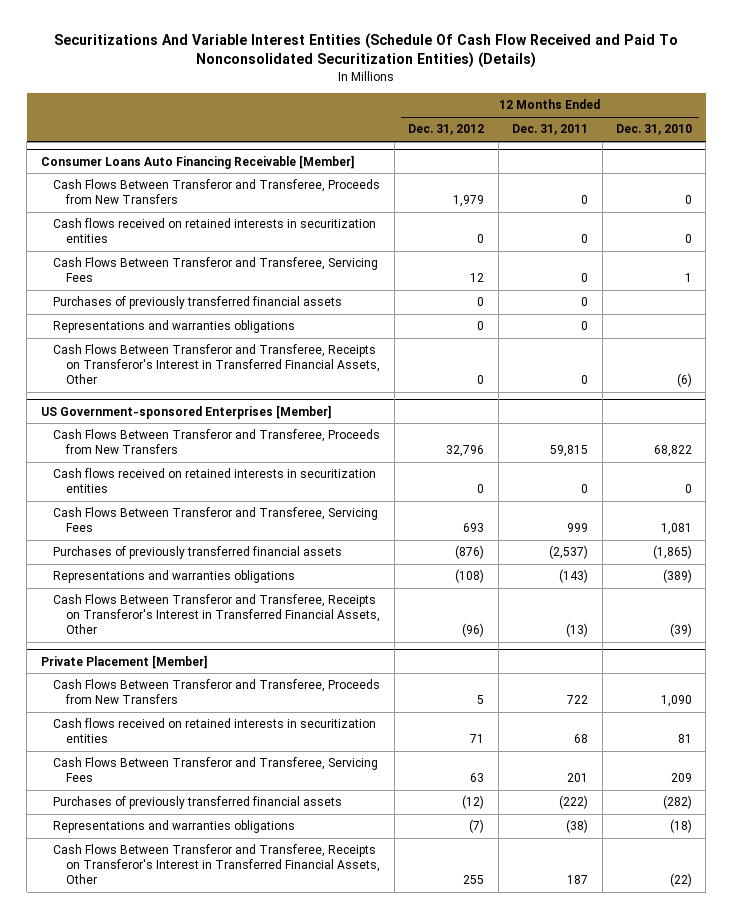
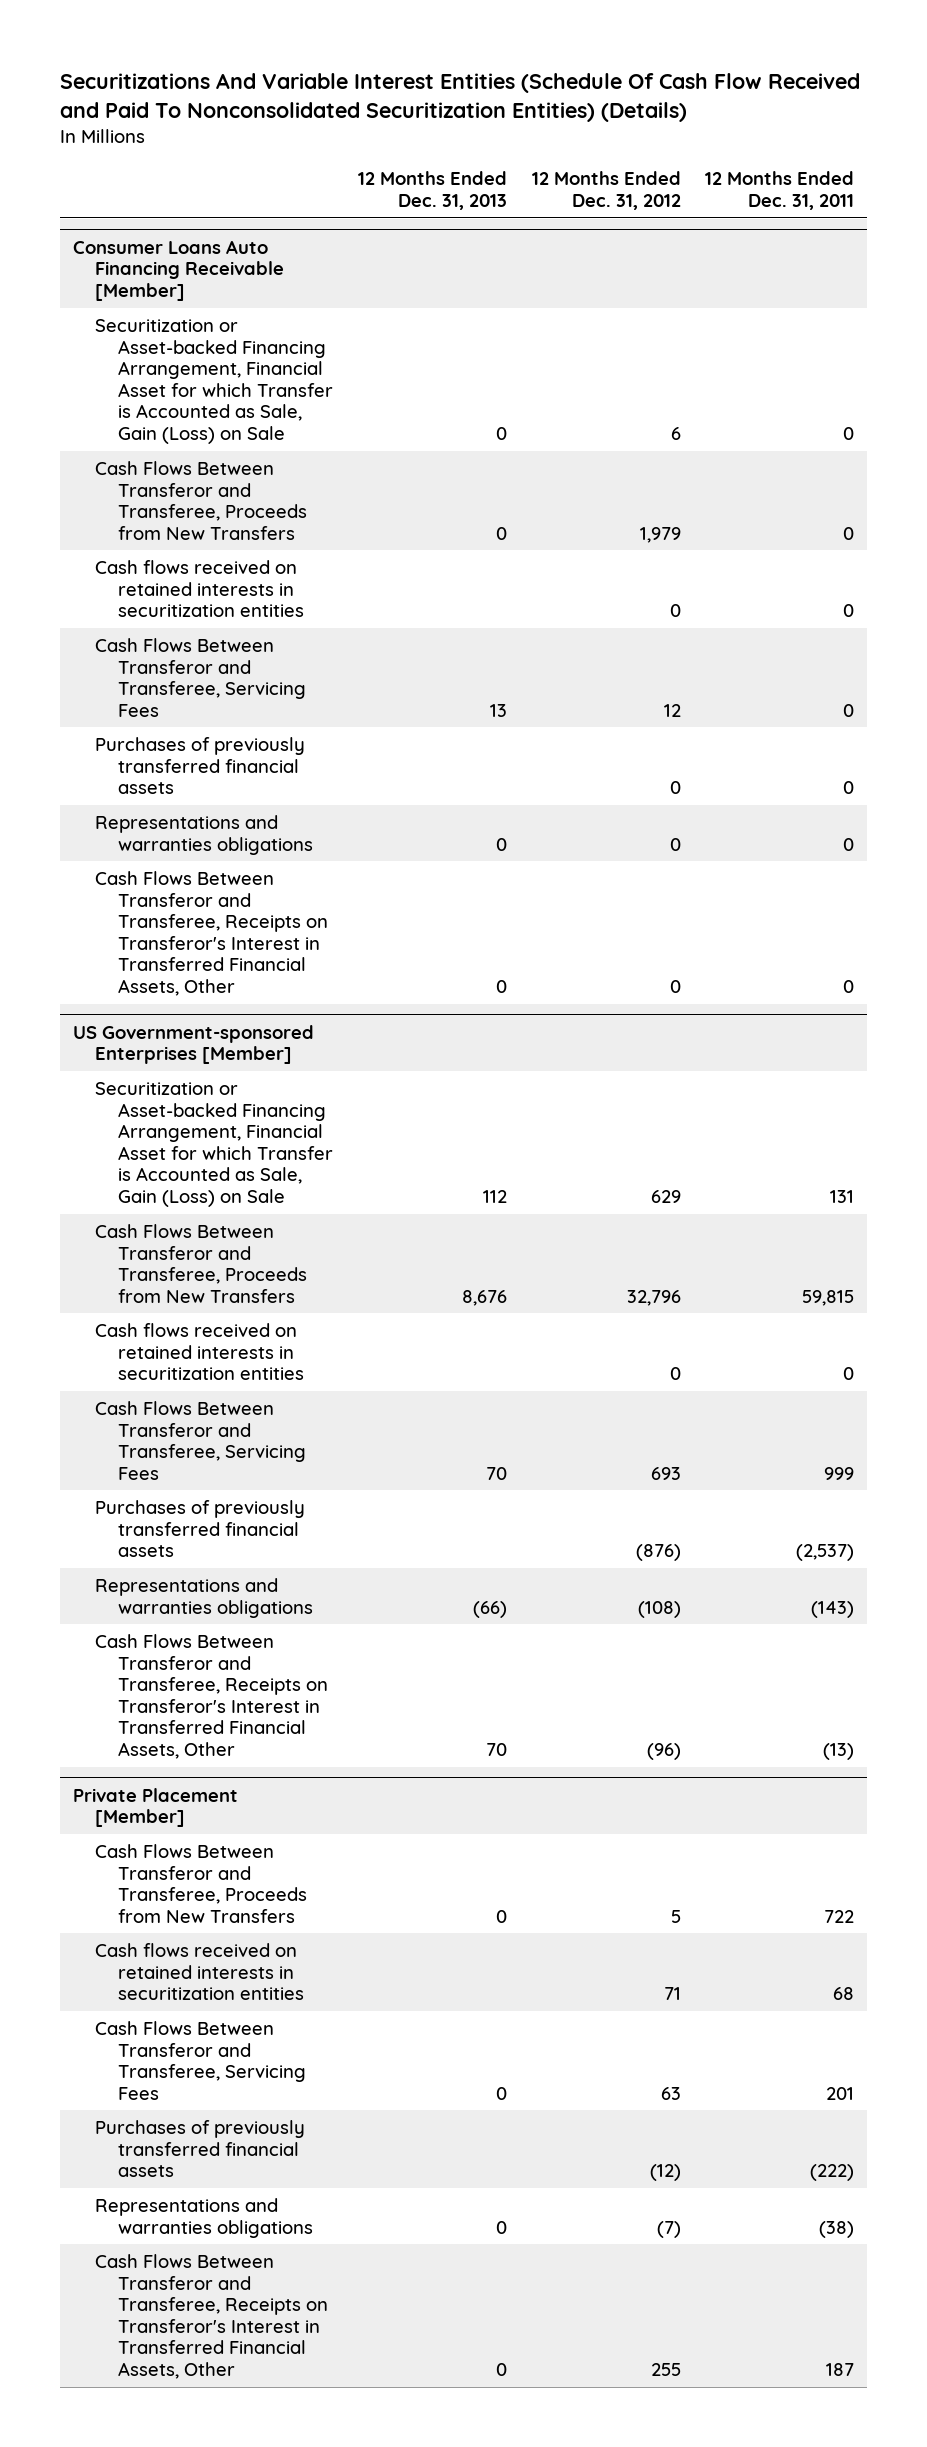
- | 12 Months Ended Dec. 31, 2012 | 12 Months Ended Dec. 31, 2011 | 12 Months Ended Dec. 31, 2010
+ | 12 Months Ended Dec. 31, 2013 | 12 Months Ended Dec. 31, 2012 | 12 Months Ended Dec. 31, 2011
@ Consumer Loans Auto Financing Receivable [Member]
+ Securitization or Asset-backed Financing Arrangement, Financial Asset for which Transfer is Accounted as Sale, Gain (Loss) on Sale | 0 | 6 | 0
@ US Government-sponsored Enterprises [Member]
+ Securitization or Asset-backed Financing Arrangement, Financial Asset for which Transfer is Accounted as Sale, Gain (Loss) on Sale | 112 | 629 | 131

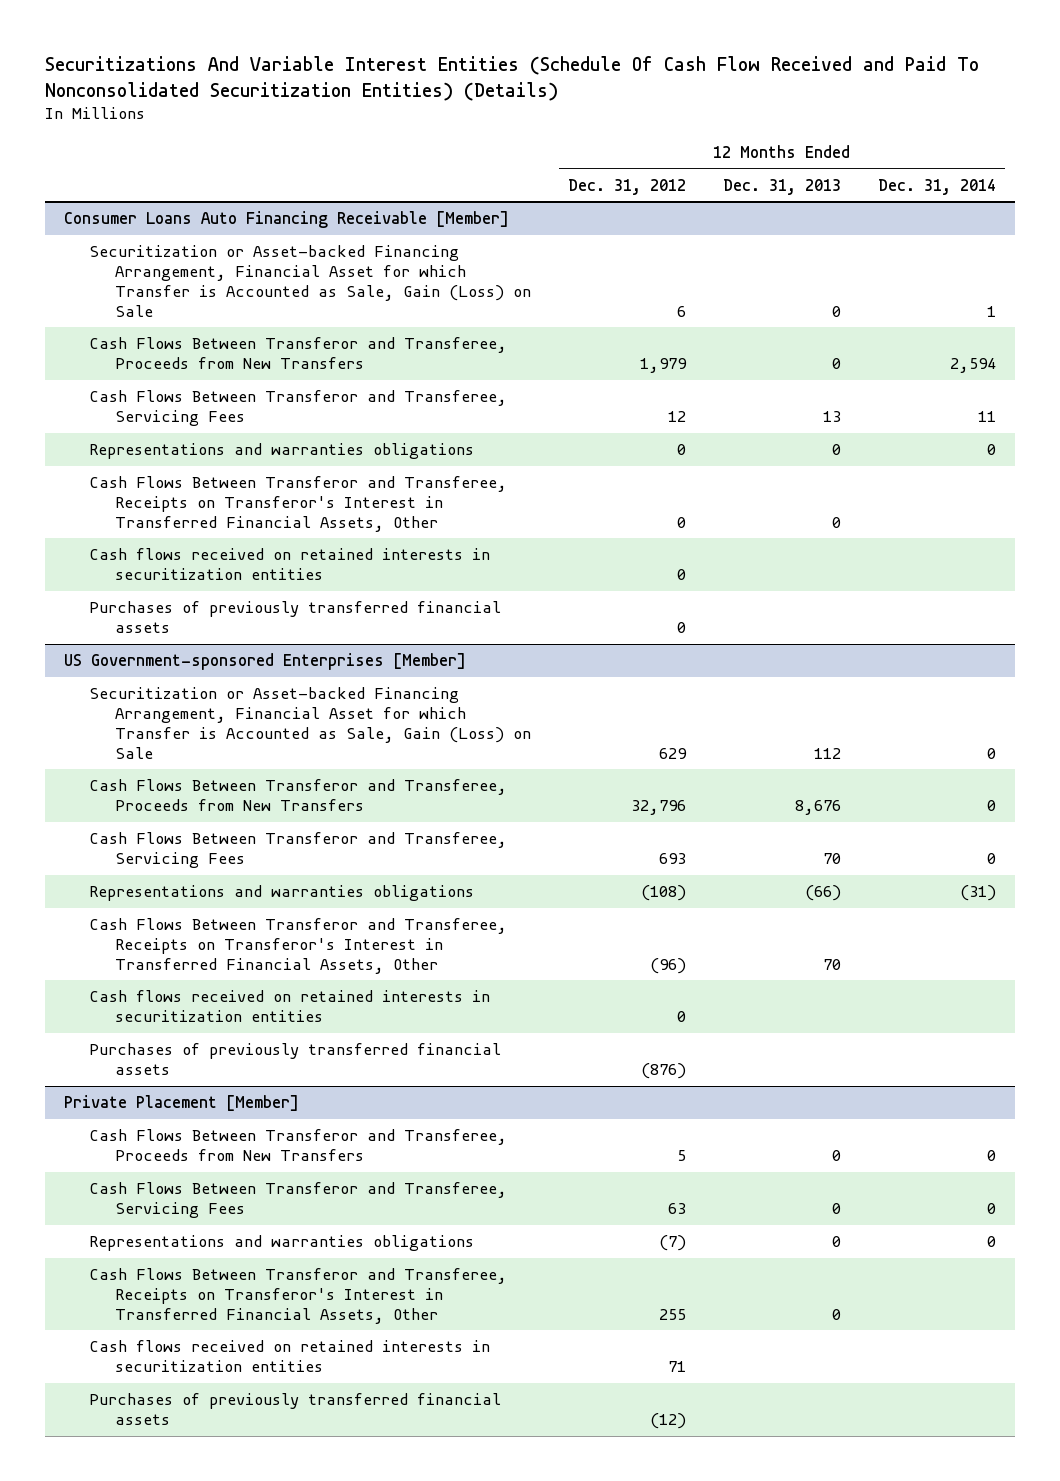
- | 12 Months Ended Dec. 31, 2013 | 12 Months Ended Dec. 31, 2012 | 12 Months Ended Dec. 31, 2011
+ | 12 Months Ended Dec. 31, 2012 | 12 Months Ended Dec. 31, 2013 | 12 Months Ended Dec. 31, 2014
@ Consumer Loans Auto Financing Receivable [Member]
moved down: Cash flows received on retained interests in securitization entities | 0 | |
moved down: Purchases of previously transferred financial assets | 0 | |
@ US Government-sponsored Enterprises [Member]
moved down: Cash flows received on retained interests in securitization entities | 0 | |
moved down: Purchases of previously transferred financial assets | (876) | |
@ Private Placement [Member]
moved down: Cash flows received on retained interests in securitization entities | 71 | |
moved down: Purchases of previously transferred financial assets | (12) | |

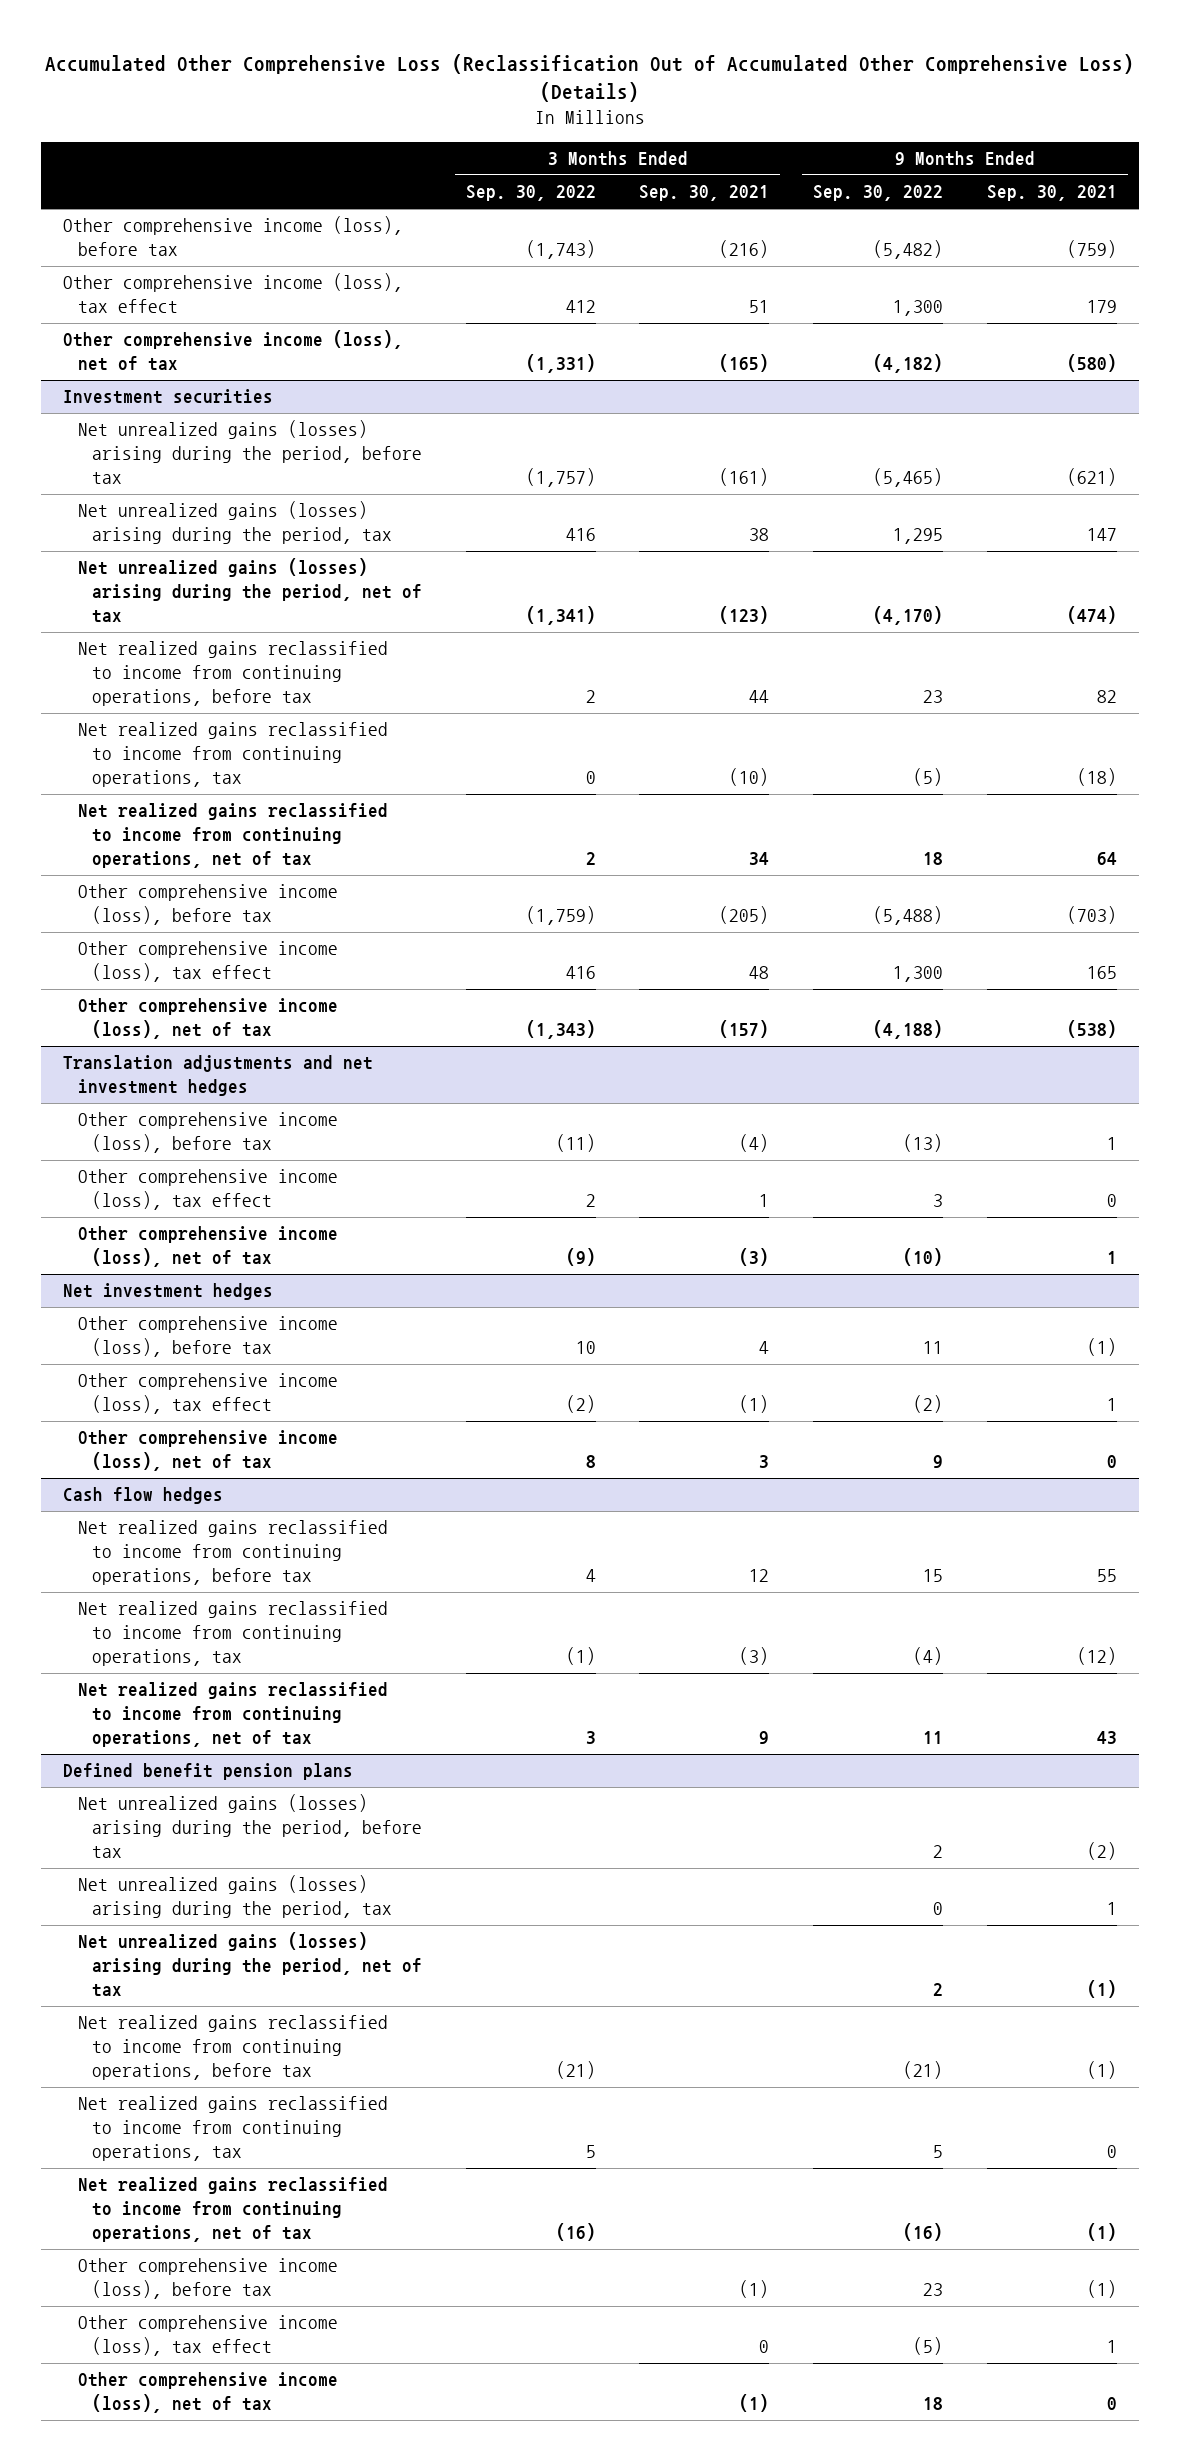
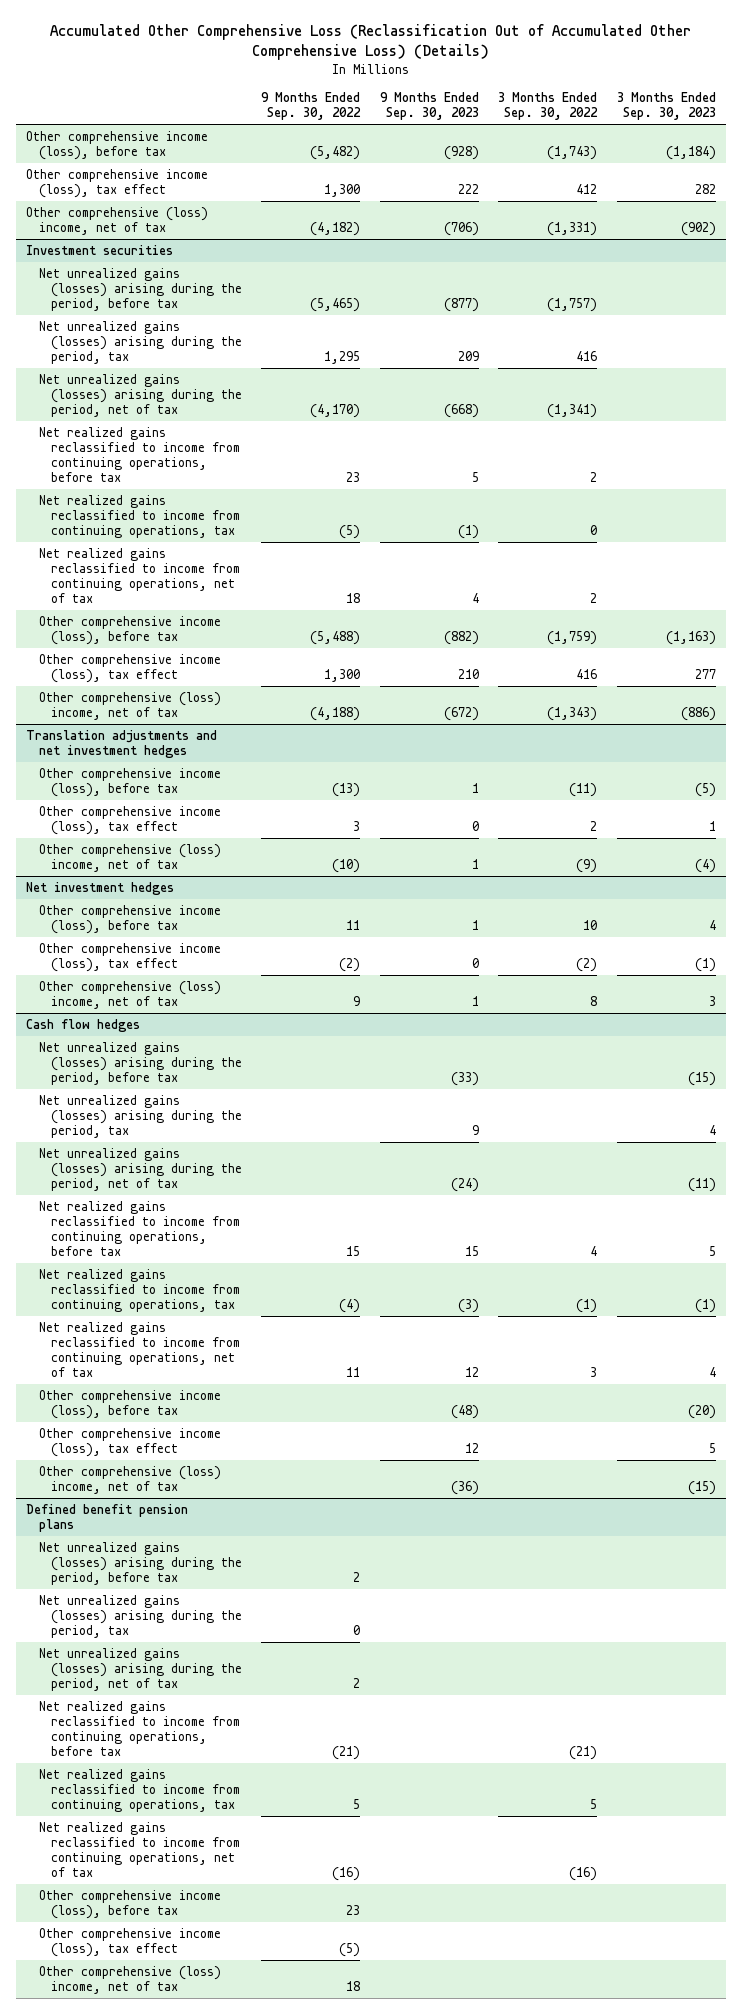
- | 3 Months Ended Sep. 30, 2022 | 3 Months Ended Sep. 30, 2021 | 9 Months Ended Sep. 30, 2022 | 9 Months Ended Sep. 30, 2021
+ | 9 Months Ended Sep. 30, 2022 | 9 Months Ended Sep. 30, 2023 | 3 Months Ended Sep. 30, 2022 | 3 Months Ended Sep. 30, 2023
- Other comprehensive income (loss), net of tax | (1,331) | (165) | (4,182) | (580)
+ Other comprehensive (loss) income, net of tax | (4,182) | (706) | (1,331) | (902)
@ Investment securities
- Other comprehensive income (loss), net of tax | (1,343) | (157) | (4,188) | (538)
+ Other comprehensive (loss) income, net of tax | (4,188) | (672) | (1,343) | (886)
@ Translation adjustments and net investment hedges
- Other comprehensive income (loss), net of tax | (9) | (3) | (10) | 1
+ Other comprehensive (loss) income, net of tax | (10) | 1 | (9) | (4)
@ Net investment hedges
- Other comprehensive income (loss), net of tax | 8 | 3 | 9 | 0
+ Other comprehensive (loss) income, net of tax | 9 | 1 | 8 | 3
@ Cash flow hedges
+ Net unrealized gains (losses) arising during the period, before tax | | (33) | | (15)
+ Net unrealized gains (losses) arising during the period, tax | | 9 | | 4
+ Net unrealized gains (losses) arising during the period, net of tax | | (24) | | (11)
+ Other comprehensive income (loss), before tax | | (48) | | (20)
+ Other comprehensive income (loss), tax effect | | 12 | | 5
+ Other comprehensive (loss) income, net of tax | | (36) | | (15)
@ Defined benefit pension plans
- Other comprehensive income (loss), net of tax | | (1) | 18 | 0
+ Other comprehensive (loss) income, net of tax | 18 | | |

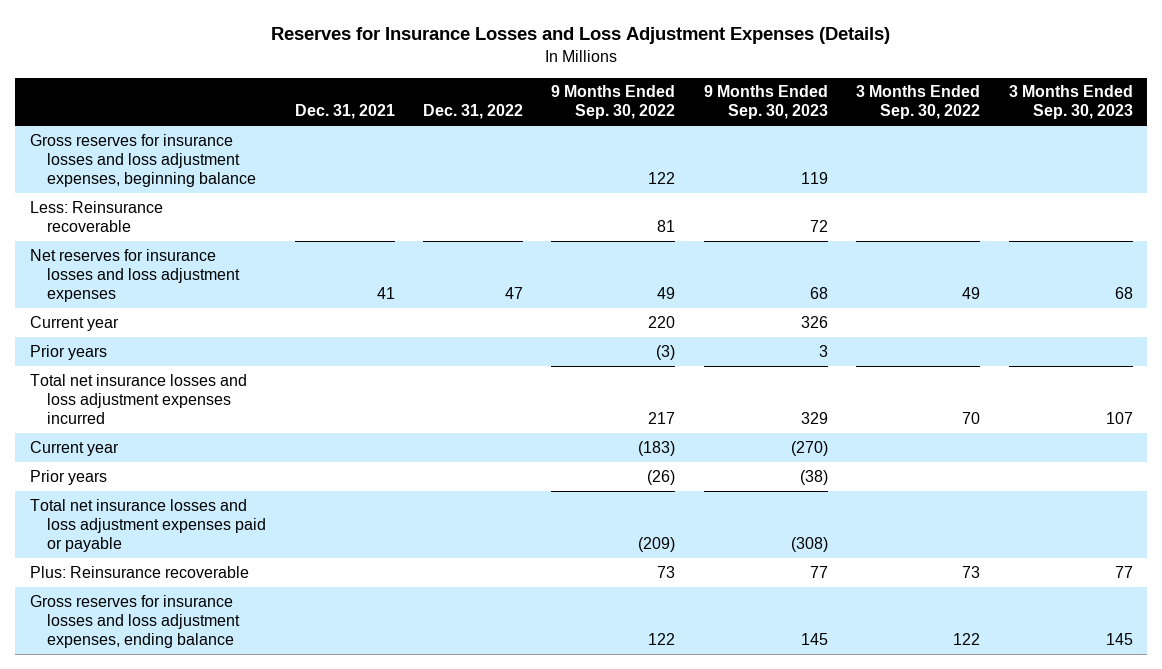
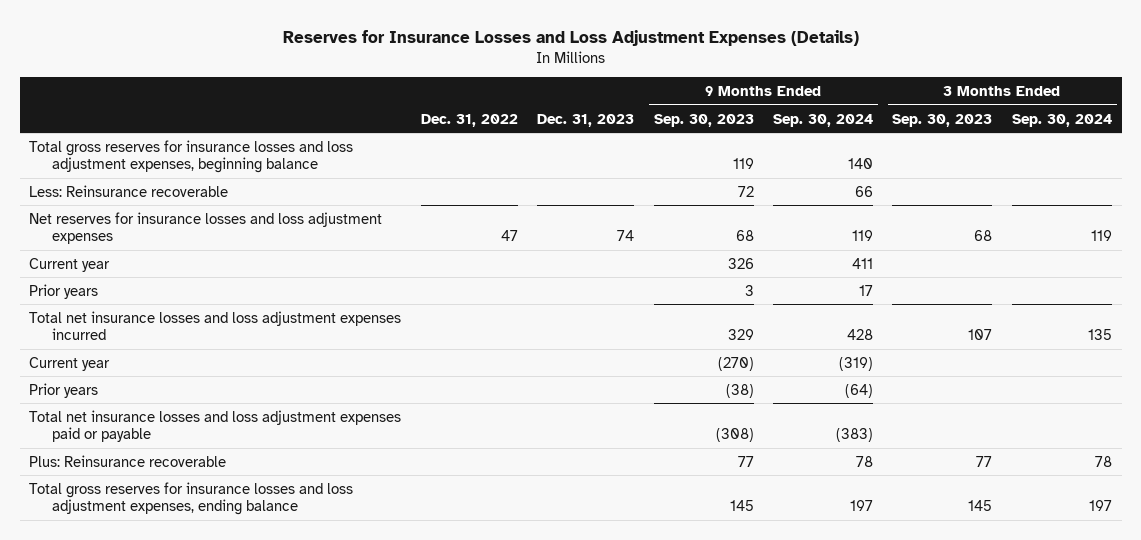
- | Dec. 31, 2021 | Dec. 31, 2022 | 9 Months Ended Sep. 30, 2022 | 9 Months Ended Sep. 30, 2023 | 3 Months Ended Sep. 30, 2022 | 3 Months Ended Sep. 30, 2023
+ | Dec. 31, 2022 | Dec. 31, 2023 | 9 Months Ended Sep. 30, 2023 | 9 Months Ended Sep. 30, 2024 | 3 Months Ended Sep. 30, 2023 | 3 Months Ended Sep. 30, 2024
- Gross reserves for insurance losses and loss adjustment expenses, beginning balance | | | 122 | 119 | |
+ Total gross reserves for insurance losses and loss adjustment expenses, beginning balance | | | 119 | 140 | |
- Gross reserves for insurance losses and loss adjustment expenses, ending balance | | | 122 | 145 | 122 | 145
+ Total gross reserves for insurance losses and loss adjustment expenses, ending balance | | | 145 | 197 | 145 | 197

